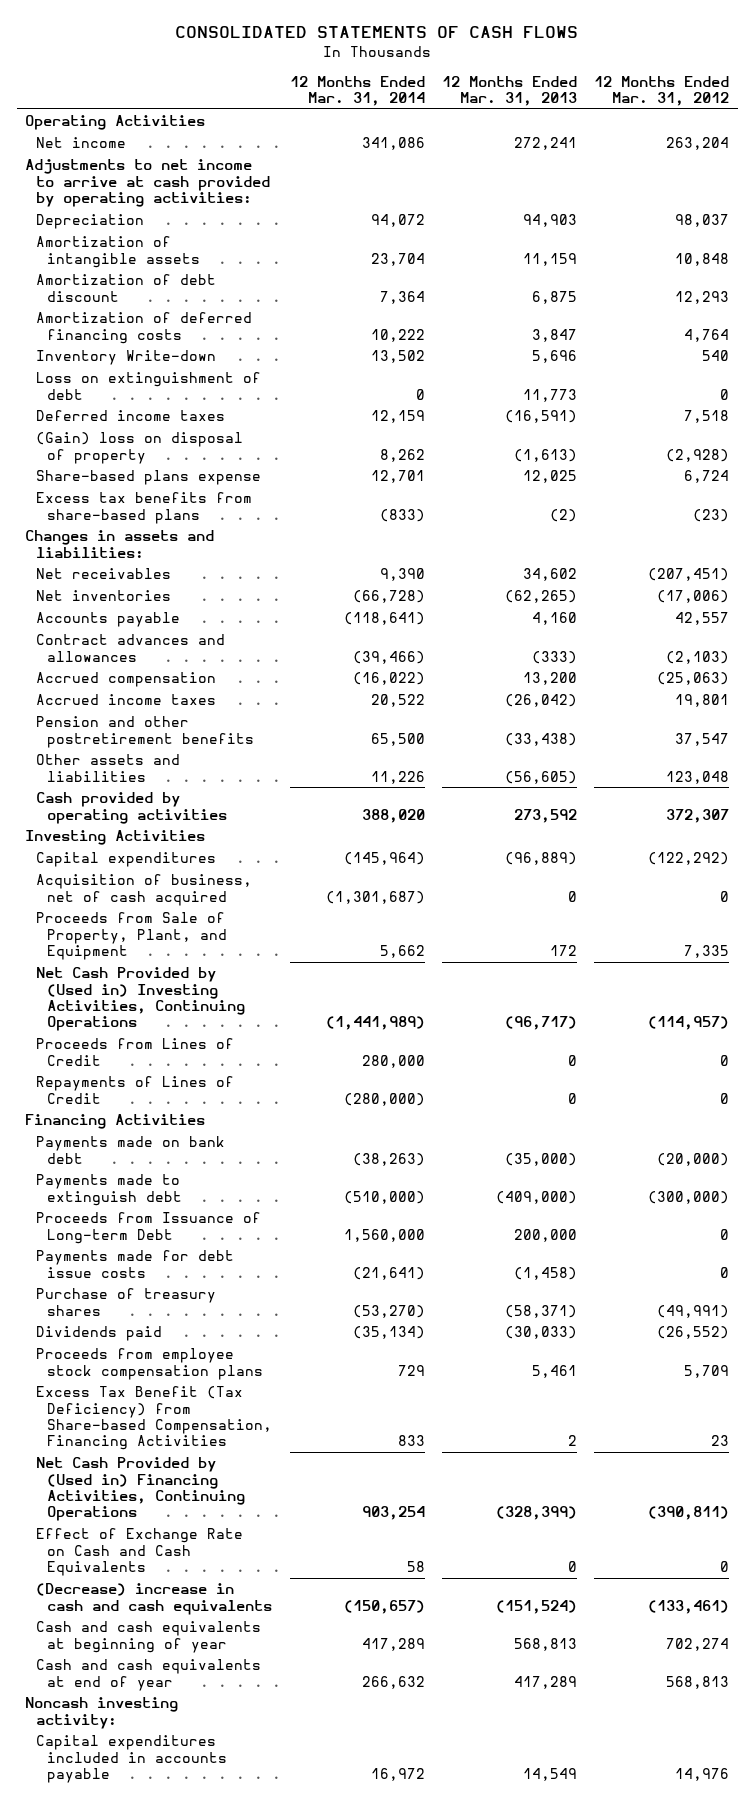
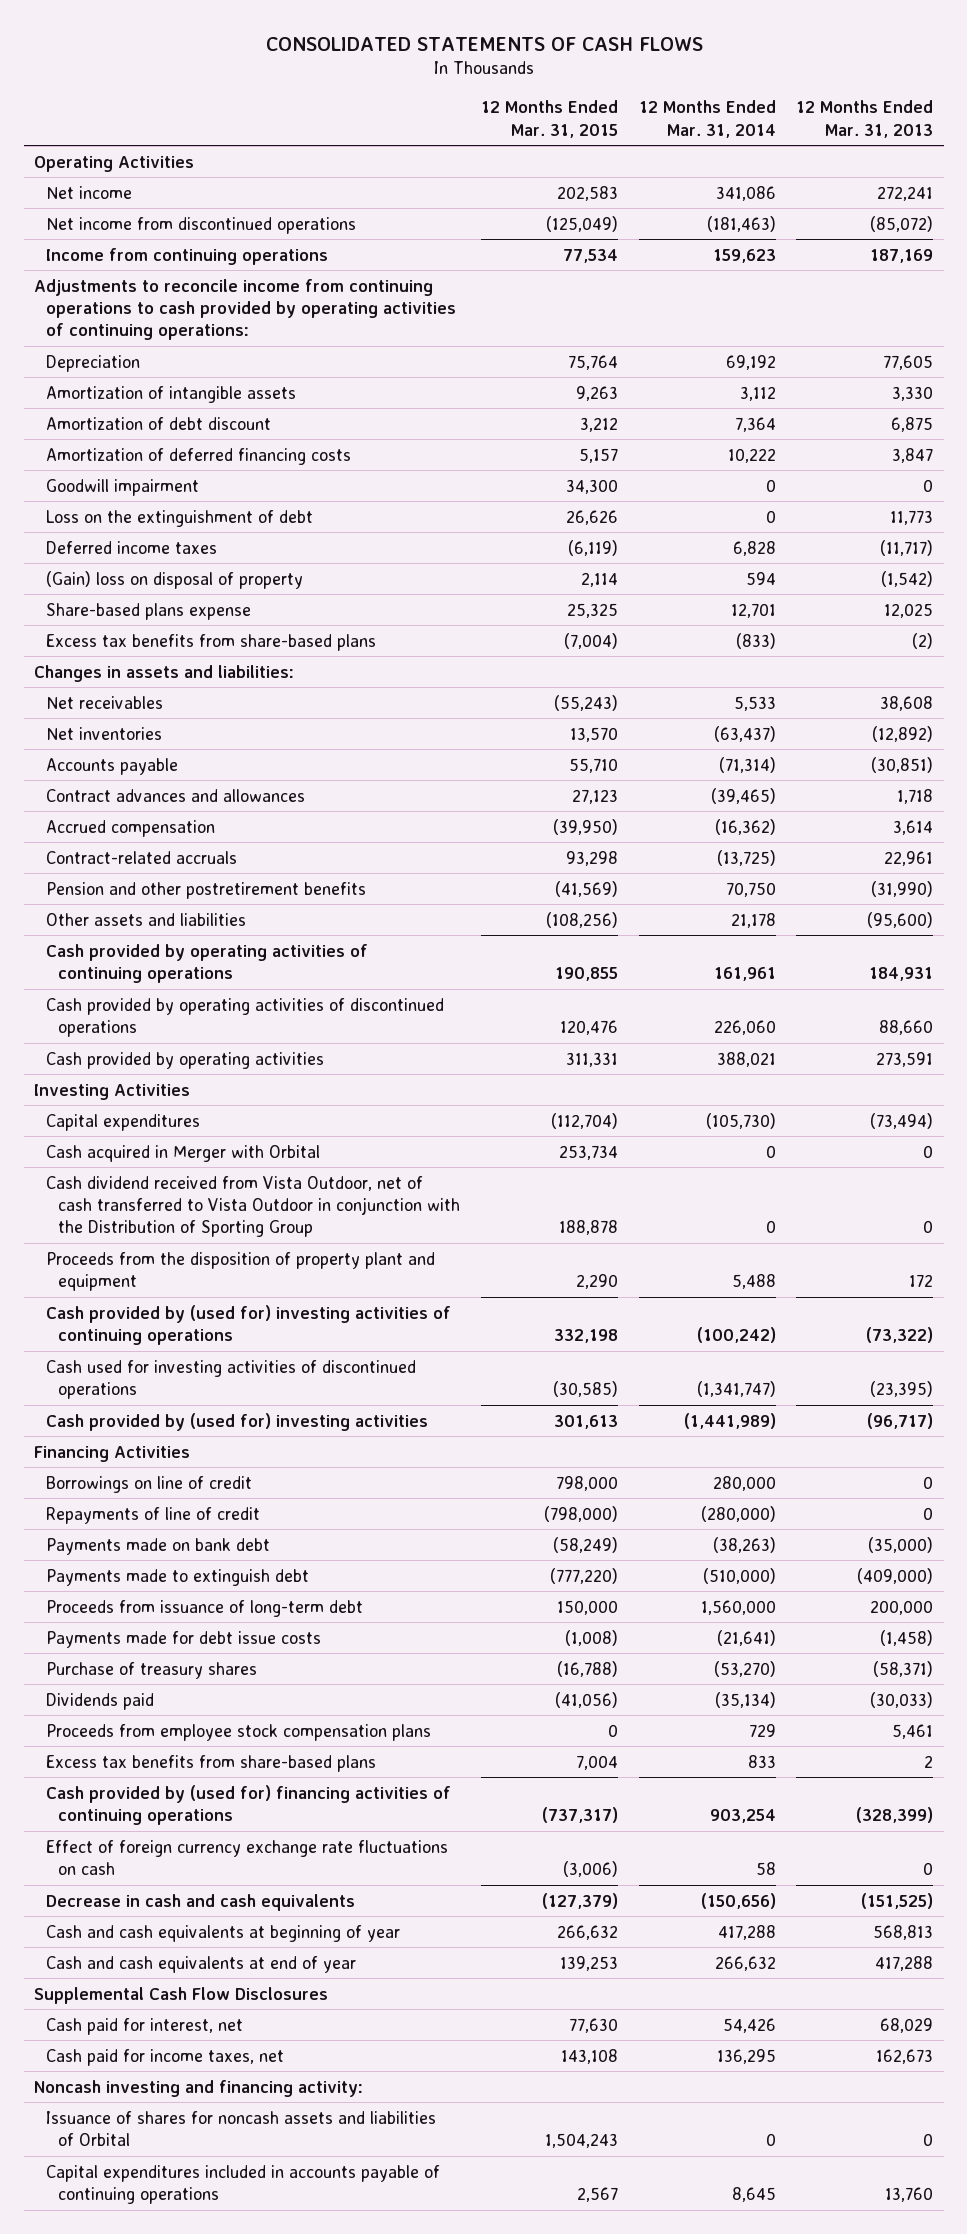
- | 12 Months Ended Mar. 31, 2014 | 12 Months Ended Mar. 31, 2013 | 12 Months Ended Mar. 31, 2012
+ | 12 Months Ended Mar. 31, 2015 | 12 Months Ended Mar. 31, 2014 | 12 Months Ended Mar. 31, 2013
- Adjustments to net income to arrive at cash provided by operating activities:
- Depreciation | 94,072 | 94,903 | 98,037
- Amortization of intangible assets | 23,704 | 11,159 | 10,848
+ Net income from discontinued operations | (125,049) | (181,463) | (85,072)
+ Income from continuing operations | 77,534 | 159,623 | 187,169
+ Adjustments to reconcile income from continuing operations to cash provided by operating activities of continuing operations:
+ Depreciation | 75,764 | 69,192 | 77,605
+ Amortization of intangible assets | 9,263 | 3,112 | 3,330
- Inventory Write-down | 13,502 | 5,696 | 540
- Loss on extinguishment of debt | 0 | 11,773 | 0
- Deferred income taxes | 12,159 | (16,591) | 7,518
- (Gain) loss on disposal of property | 8,262 | (1,613) | (2,928)
+ Goodwill impairment | 34,300 | 0 | 0
+ Loss on the extinguishment of debt | 26,626 | 0 | 11,773
+ Deferred income taxes | (6,119) | 6,828 | (11,717)
+ (Gain) loss on disposal of property | 2,114 | 594 | (1,542)
- Net receivables | 9,390 | 34,602 | (207,451)
- Net inventories | (66,728) | (62,265) | (17,006)
- Accounts payable | (118,641) | 4,160 | 42,557
- Contract advances and allowances | (39,466) | (333) | (2,103)
- Accrued compensation | (16,022) | 13,200 | (25,063)
- Accrued income taxes | 20,522 | (26,042) | 19,801
- Pension and other postretirement benefits | 65,500 | (33,438) | 37,547
- Other assets and liabilities | 11,226 | (56,605) | 123,048
- Cash provided by operating activities | 388,020 | 273,592 | 372,307
+ Net receivables | (55,243) | 5,533 | 38,608
+ Net inventories | 13,570 | (63,437) | (12,892)
+ Accounts payable | 55,710 | (71,314) | (30,851)
+ Contract advances and allowances | 27,123 | (39,465) | 1,718
+ Accrued compensation | (39,950) | (16,362) | 3,614
+ Contract-related accruals | 93,298 | (13,725) | 22,961
+ Pension and other postretirement benefits | (41,569) | 70,750 | (31,990)
+ Other assets and liabilities | (108,256) | 21,178 | (95,600)
+ Cash provided by operating activities of continuing operations | 190,855 | 161,961 | 184,931
+ Cash provided by operating activities of discontinued operations | 120,476 | 226,060 | 88,660
+ Cash provided by operating activities | 311,331 | 388,021 | 273,591
- Capital expenditures | (145,964) | (96,889) | (122,292)
- Acquisition of business, net of cash acquired | (1,301,687) | 0 | 0
- Proceeds from Sale of Property, Plant, and Equipment | 5,662 | 172 | 7,335
- Net Cash Provided by (Used in) Investing Activities, Continuing Operations | (1,441,989) | (96,717) | (114,957)
- Proceeds from Lines of Credit | 280,000 | 0 | 0
- Repayments of Lines of Credit | (280,000) | 0 | 0
+ Capital expenditures | (112,704) | (105,730) | (73,494)
+ Cash acquired in Merger with Orbital | 253,734 | 0 | 0
+ Cash dividend received from Vista Outdoor, net of cash transferred to Vista Outdoor in conjunction with the Distribution of Sporting Group | 188,878 | 0 | 0
+ Proceeds from the disposition of property plant and equipment | 2,290 | 5,488 | 172
+ Cash provided by (used for) investing activities of continuing operations | 332,198 | (100,242) | (73,322)
+ Cash used for investing activities of discontinued operations | (30,585) | (1,341,747) | (23,395)
+ Cash provided by (used for) investing activities | 301,613 | (1,441,989) | (96,717)
+ Borrowings on line of credit | 798,000 | 280,000 | 0
+ Repayments of line of credit | (798,000) | (280,000) | 0
- Proceeds from Issuance of Long-term Debt | 1,560,000 | 200,000 | 0
+ Proceeds from issuance of long-term debt | 150,000 | 1,560,000 | 200,000
- Excess Tax Benefit (Tax Deficiency) from Share-based Compensation, Financing Activities | 833 | 2 | 23
- Net Cash Provided by (Used in) Financing Activities, Continuing Operations | 903,254 | (328,399) | (390,811)
- Effect of Exchange Rate on Cash and Cash Equivalents | 58 | 0 | 0
- (Decrease) increase in cash and cash equivalents | (150,657) | (151,524) | (133,461)
- Cash and cash equivalents at beginning of year | 417,289 | 568,813 | 702,274
- Cash and cash equivalents at end of year | 266,632 | 417,289 | 568,813
- Noncash investing activity:
- Capital expenditures included in accounts payable | 16,972 | 14,549 | 14,976
+ Excess tax benefits from share-based plans | 7,004 | 833 | 2
+ Cash provided by (used for) financing activities of continuing operations | (737,317) | 903,254 | (328,399)
+ Effect of foreign currency exchange rate fluctuations on cash | (3,006) | 58 | 0
+ Decrease in cash and cash equivalents | (127,379) | (150,656) | (151,525)
+ Cash and cash equivalents at beginning of year | 266,632 | 417,288 | 568,813
+ Cash and cash equivalents at end of year | 139,253 | 266,632 | 417,288
+ Supplemental Cash Flow Disclosures
+ Cash paid for interest, net | 77,630 | 54,426 | 68,029
+ Cash paid for income taxes, net | 143,108 | 136,295 | 162,673
+ Noncash investing and financing activity:
+ Issuance of shares for noncash assets and liabilities of Orbital | 1,504,243 | 0 | 0
+ Capital expenditures included in accounts payable of continuing operations | 2,567 | 8,645 | 13,760

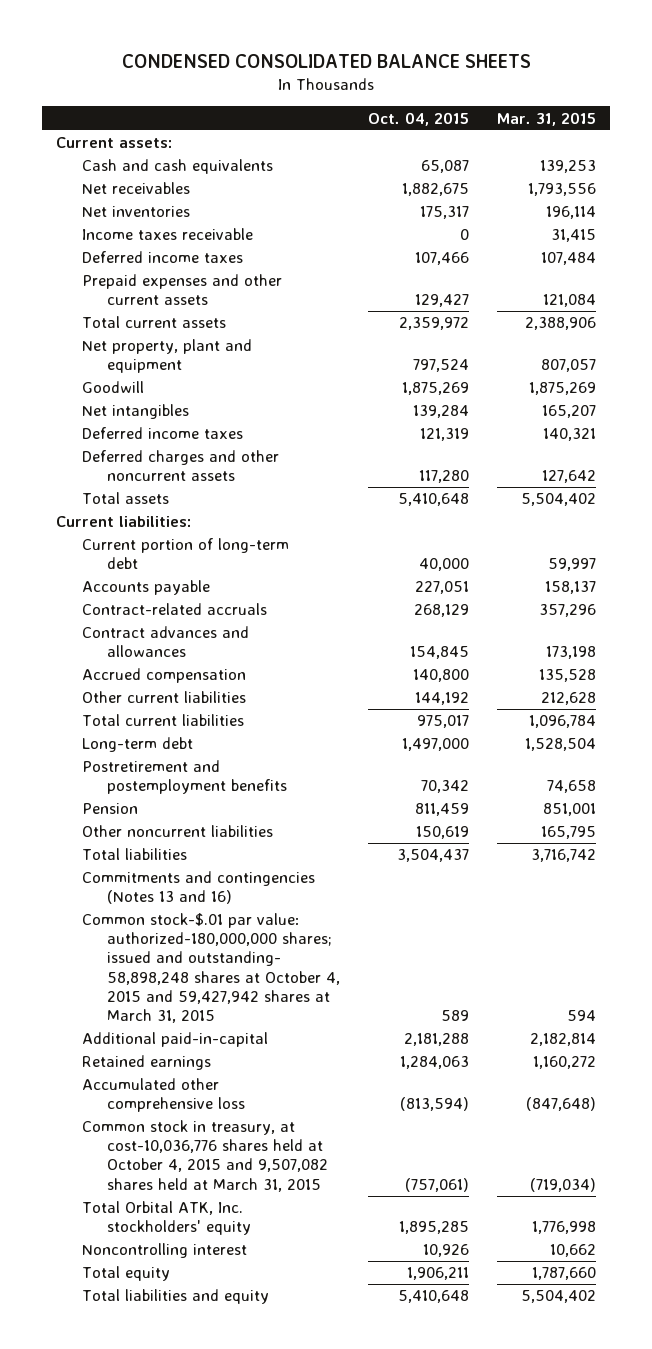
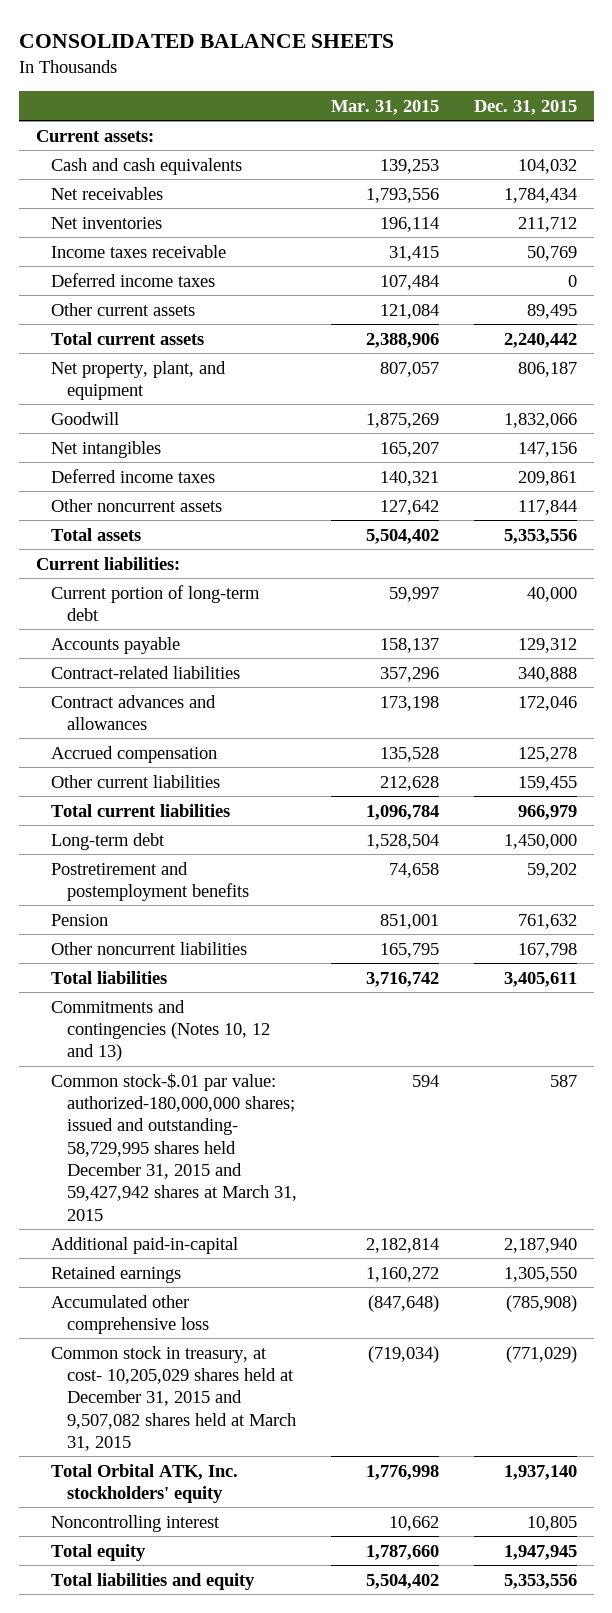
- CONDENSED CONSOLIDATED BALANCE SHEETS
+ CONSOLIDATED BALANCE SHEETS
- | Oct. 04, 2015 | Mar. 31, 2015
+ | Mar. 31, 2015 | Dec. 31, 2015
- Prepaid expenses and other current assets | 129,427 | 121,084
+ Other current assets | 121,084 | 89,495
- Net property, plant and equipment | 797,524 | 807,057
+ Net property, plant, and equipment | 807,057 | 806,187
- Deferred charges and other noncurrent assets | 117,280 | 127,642
+ Other noncurrent assets | 127,642 | 117,844
- Contract-related accruals | 268,129 | 357,296
+ Contract-related liabilities | 357,296 | 340,888
- Commitments and contingencies (Notes 13 and 16)
- Common stock-$.01 par value: authorized-180,000,000 shares; issued and outstanding- 58,898,248 shares at October 4, 2015 and 59,427,942 shares at March 31, 2015 | 589 | 594
+ Commitments and contingencies (Notes 10, 12 and 13)
+ Common stock-$.01 par value: authorized-180,000,000 shares; issued and outstanding- 58,729,995 shares held December 31, 2015 and 59,427,942 shares at March 31, 2015 | 594 | 587
- Common stock in treasury, at cost-10,036,776 shares held at October 4, 2015 and 9,507,082 shares held at March 31, 2015 | (757,061) | (719,034)
+ Common stock in treasury, at cost- 10,205,029 shares held at December 31, 2015 and 9,507,082 shares held at March 31, 2015 | (719,034) | (771,029)

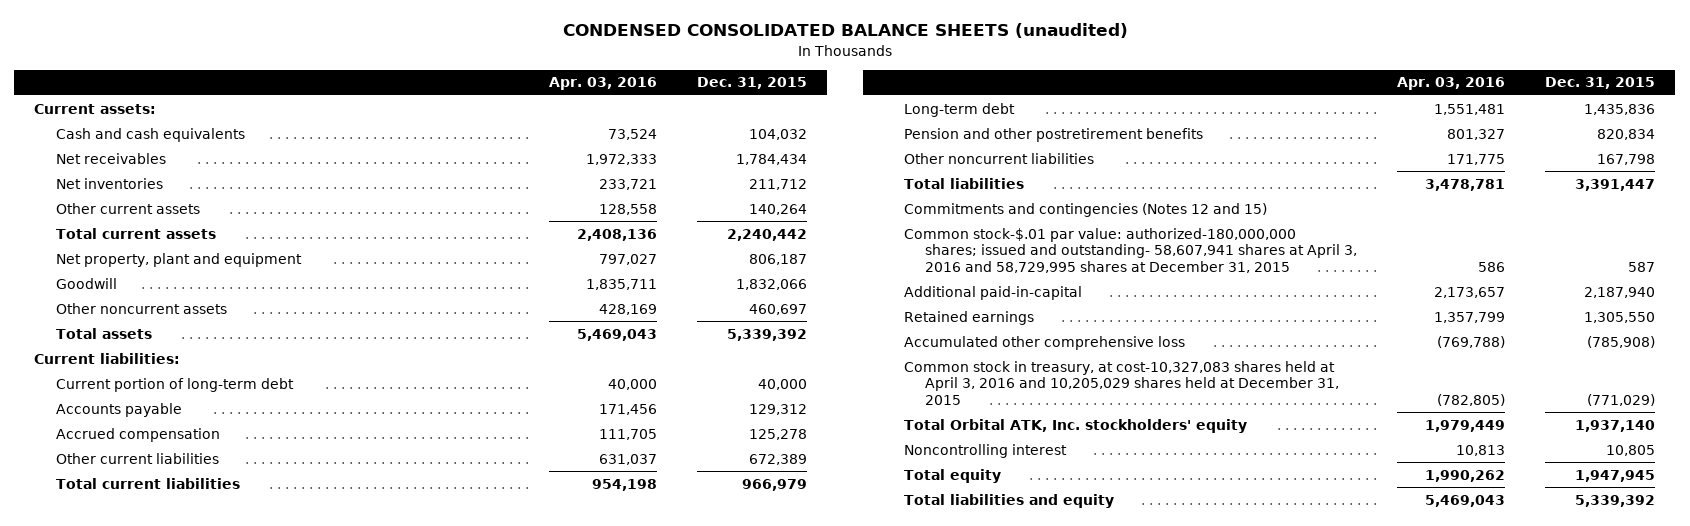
- CONSOLIDATED BALANCE SHEETS
+ CONDENSED CONSOLIDATED BALANCE SHEETS (unaudited)
- | Mar. 31, 2015 | Dec. 31, 2015
+ | Apr. 03, 2016 | Dec. 31, 2015
- Income taxes receivable | 31,415 | 50,769
- Deferred income taxes | 107,484 | 0
- Other current assets | 121,084 | 89,495
+ Other current assets | 128,558 | 140,264
- Net property, plant, and equipment | 807,057 | 806,187
+ Net property, plant and equipment | 797,027 | 806,187
- Net intangibles | 165,207 | 147,156
- Deferred income taxes | 140,321 | 209,861
- Other noncurrent assets | 127,642 | 117,844
- Total assets | 5,504,402 | 5,353,556
+ Other noncurrent assets | 428,169 | 460,697
+ Total assets | 5,469,043 | 5,339,392
- Contract-related liabilities | 357,296 | 340,888
- Contract advances and allowances | 173,198 | 172,046
- Other current liabilities | 212,628 | 159,455
+ Other current liabilities | 631,037 | 672,389
- Long-term debt | 1,528,504 | 1,450,000
- Postretirement and postemployment benefits | 74,658 | 59,202
- Pension | 851,001 | 761,632
+ Long-term debt | 1,551,481 | 1,435,836
+ Pension and other postretirement benefits | 801,327 | 820,834
- Total liabilities | 3,716,742 | 3,405,611
- Commitments and contingencies (Notes 10, 12 and 13)
- Common stock-$.01 par value: authorized-180,000,000 shares; issued and outstanding- 58,729,995 shares held December 31, 2015 and 59,427,942 shares at March 31, 2015 | 594 | 587
+ Total liabilities | 3,478,781 | 3,391,447
+ Commitments and contingencies (Notes 12 and 15)
+ Common stock-$.01 par value: authorized-180,000,000 shares; issued and outstanding- 58,607,941 shares at April 3, 2016 and 58,729,995 shares at December 31, 2015 | 586 | 587
- Common stock in treasury, at cost- 10,205,029 shares held at December 31, 2015 and 9,507,082 shares held at March 31, 2015 | (719,034) | (771,029)
+ Common stock in treasury, at cost-10,327,083 shares held at April 3, 2016 and 10,205,029 shares held at December 31, 2015 | (782,805) | (771,029)
- Total liabilities and equity | 5,504,402 | 5,353,556
+ Total liabilities and equity | 5,469,043 | 5,339,392

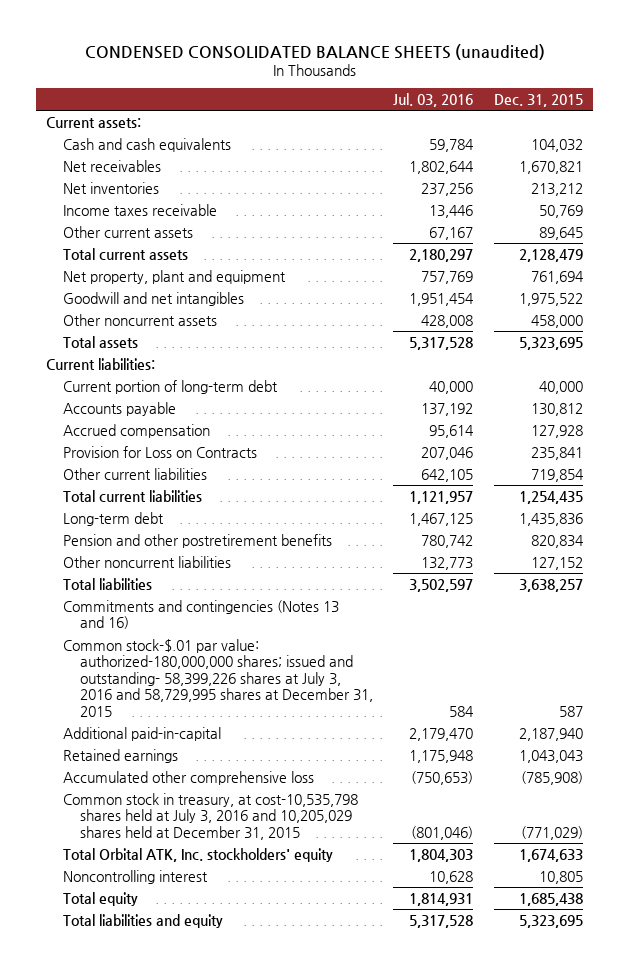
- | Apr. 03, 2016 | Dec. 31, 2015
+ | Jul. 03, 2016 | Dec. 31, 2015
- Net receivables | 1,972,333 | 1,784,434
- Net inventories | 233,721 | 211,712
- Other current assets | 128,558 | 140,264
- Total current assets | 2,408,136 | 2,240,442
- Net property, plant and equipment | 797,027 | 806,187
- Goodwill | 1,835,711 | 1,832,066
- Other noncurrent assets | 428,169 | 460,697
- Total assets | 5,469,043 | 5,339,392
+ Net receivables | 1,802,644 | 1,670,821
+ Net inventories | 237,256 | 213,212
+ Income taxes receivable | 13,446 | 50,769
+ Other current assets | 67,167 | 89,645
+ Total current assets | 2,180,297 | 2,128,479
+ Net property, plant and equipment | 757,769 | 761,694
+ Goodwill and net intangibles | 1,951,454 | 1,975,522
+ Other noncurrent assets | 428,008 | 458,000
+ Total assets | 5,317,528 | 5,323,695
- Accounts payable | 171,456 | 129,312
- Accrued compensation | 111,705 | 125,278
- Other current liabilities | 631,037 | 672,389
- Total current liabilities | 954,198 | 966,979
+ Accounts payable | 137,192 | 130,812
+ Accrued compensation | 95,614 | 127,928
+ Provision for Loss on Contracts | 207,046 | 235,841
+ Other current liabilities | 642,105 | 719,854
+ Total current liabilities | 1,121,957 | 1,254,435
- Other noncurrent liabilities | 171,775 | 167,798
- Total liabilities | 3,478,781 | 3,391,447
- Commitments and contingencies (Notes 12 and 15)
- Common stock-$.01 par value: authorized-180,000,000 shares; issued and outstanding- 58,607,941 shares at April 3, 2016 and 58,729,995 shares at December 31, 2015 | 586 | 587
+ Other noncurrent liabilities | 132,773 | 127,152
+ Total liabilities | 3,502,597 | 3,638,257
+ Commitments and contingencies (Notes 13 and 16)
+ Common stock-$.01 par value: authorized-180,000,000 shares; issued and outstanding- 58,399,226 shares at July 3, 2016 and 58,729,995 shares at December 31, 2015 | 584 | 587
- Retained earnings | 1,357,799 | 1,305,550
+ Retained earnings | 1,175,948 | 1,043,043
- Common stock in treasury, at cost-10,327,083 shares held at April 3, 2016 and 10,205,029 shares held at December 31, 2015 | (782,805) | (771,029)
- Total Orbital ATK, Inc. stockholders' equity | 1,979,449 | 1,937,140
+ Common stock in treasury, at cost-10,535,798 shares held at July 3, 2016 and 10,205,029 shares held at December 31, 2015 | (801,046) | (771,029)
+ Total Orbital ATK, Inc. stockholders' equity | 1,804,303 | 1,674,633
- Total equity | 1,990,262 | 1,947,945
- Total liabilities and equity | 5,469,043 | 5,339,392
+ Total equity | 1,814,931 | 1,685,438
+ Total liabilities and equity | 5,317,528 | 5,323,695

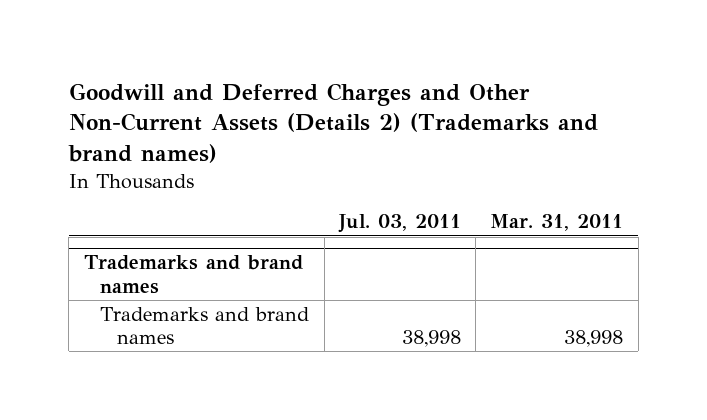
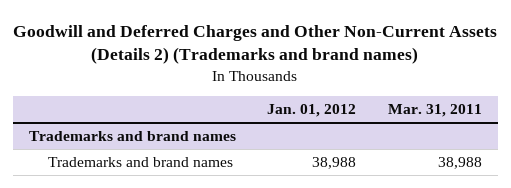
- | Jul. 03, 2011 | Mar. 31, 2011
+ | Jan. 01, 2012 | Mar. 31, 2011
@ Trademarks and brand names
- Trademarks and brand names | 38,998 | 38,998
+ Trademarks and brand names | 38,988 | 38,988

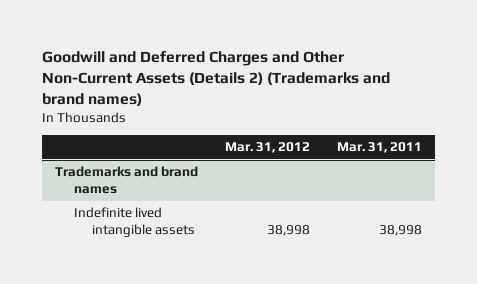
- | Jan. 01, 2012 | Mar. 31, 2011
+ | Mar. 31, 2012 | Mar. 31, 2011
@ Trademarks and brand names
- Trademarks and brand names | 38,988 | 38,988
+ Indefinite lived intangible assets | 38,998 | 38,998

